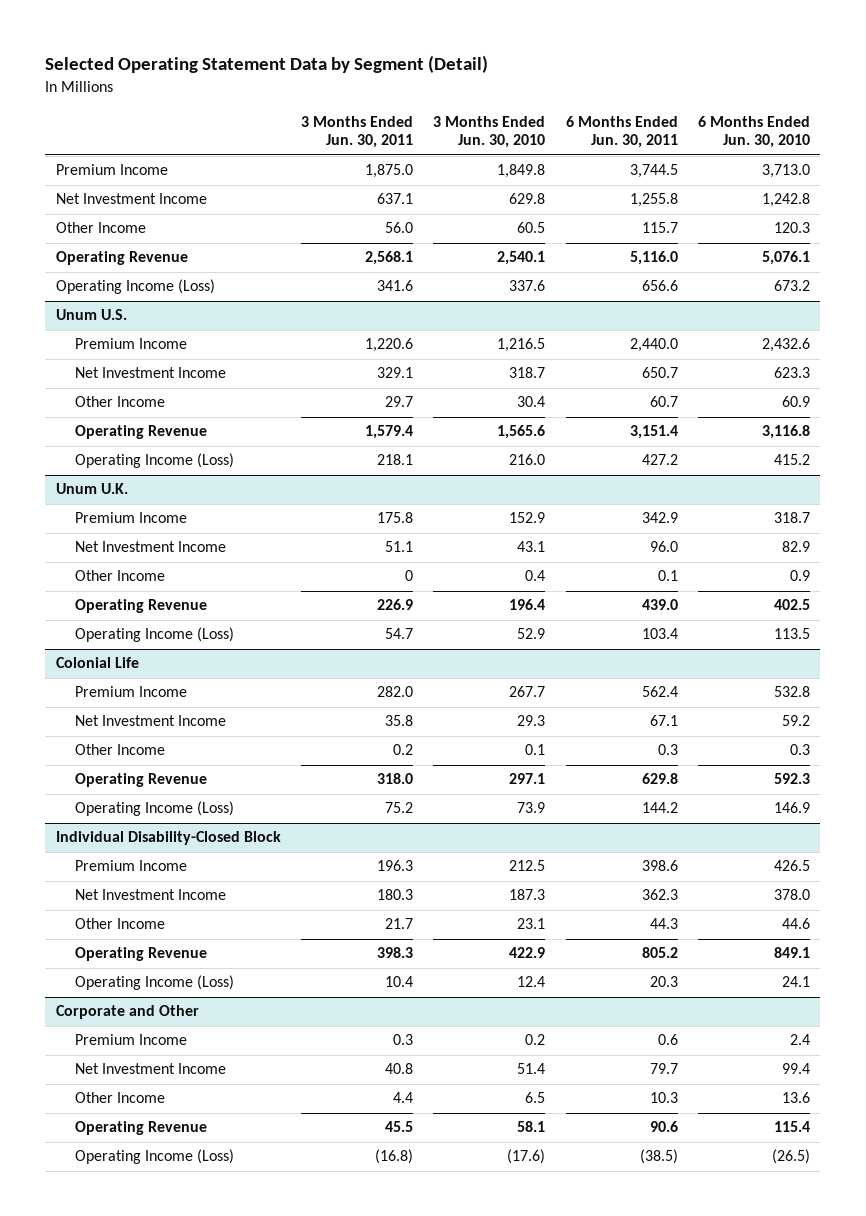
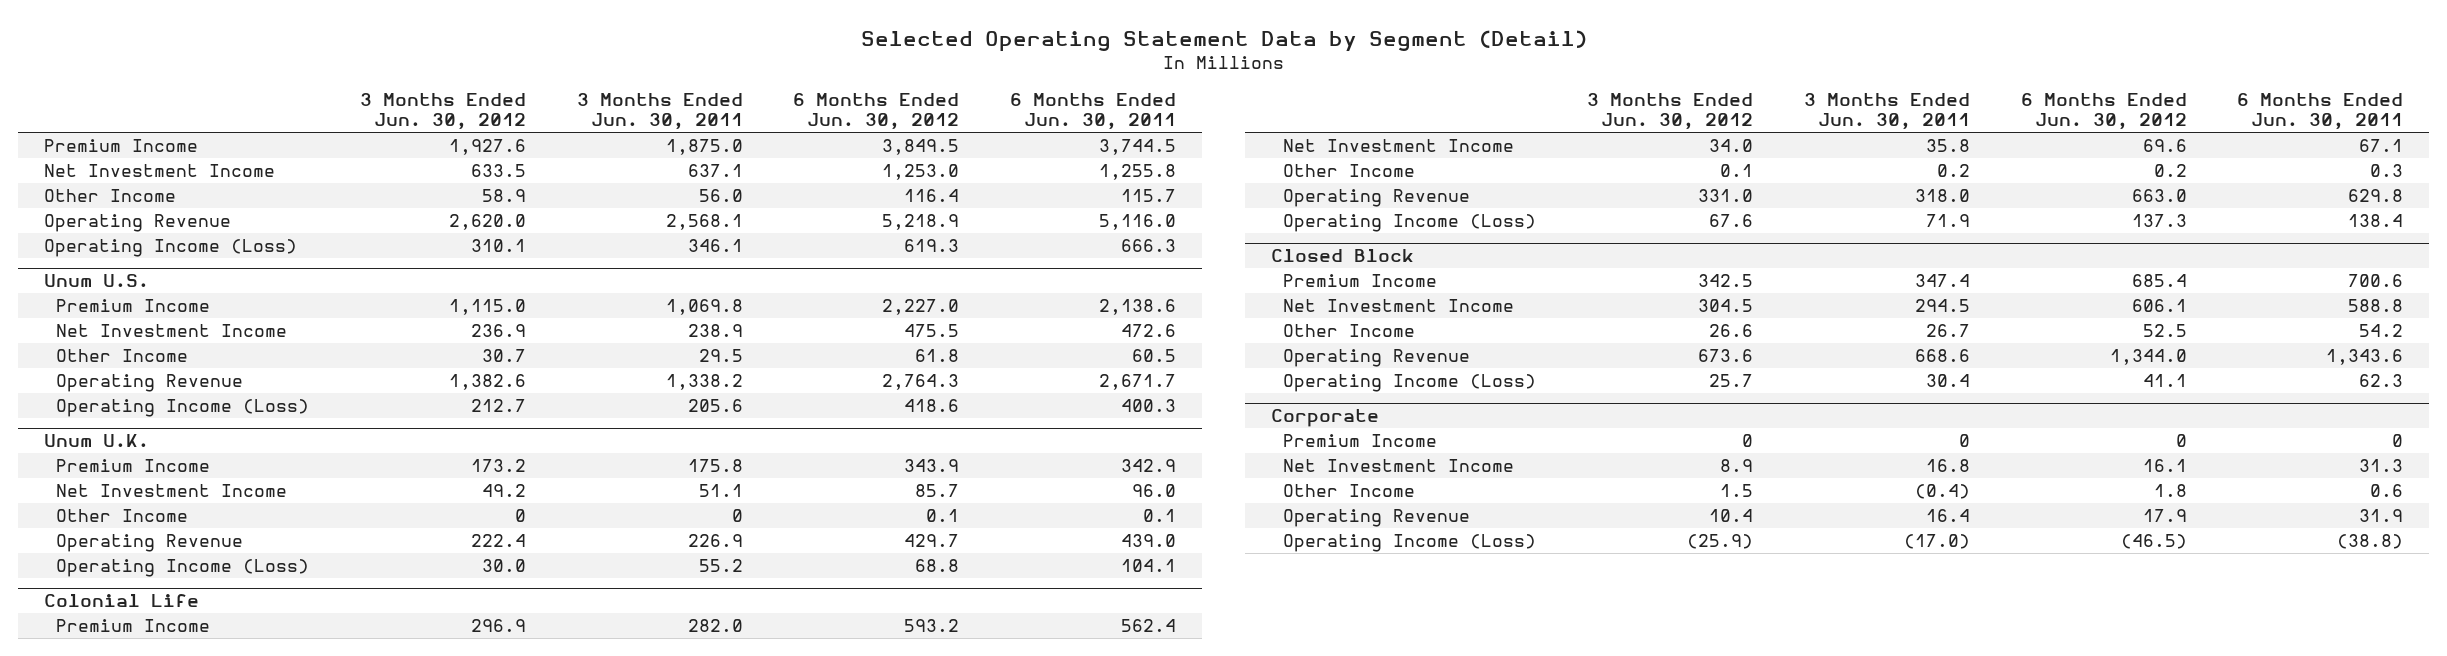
- | 3 Months Ended Jun. 30, 2011 | 3 Months Ended Jun. 30, 2010 | 6 Months Ended Jun. 30, 2011 | 6 Months Ended Jun. 30, 2010
+ | 3 Months Ended Jun. 30, 2012 | 3 Months Ended Jun. 30, 2011 | 6 Months Ended Jun. 30, 2012 | 6 Months Ended Jun. 30, 2011
- Operating Income (Loss) | 341.6 | 337.6 | 656.6 | 673.2
+ Operating Income (Loss) | 310.1 | 346.1 | 619.3 | 666.3
@ Unum U.S.
- Premium Income | 1,220.6 | 1,216.5 | 2,440.0 | 2,432.6
- Net Investment Income | 329.1 | 318.7 | 650.7 | 623.3
- Other Income | 29.7 | 30.4 | 60.7 | 60.9
- Operating Revenue | 1,579.4 | 1,565.6 | 3,151.4 | 3,116.8
- Operating Income (Loss) | 218.1 | 216.0 | 427.2 | 415.2
+ Premium Income | 1,115.0 | 1,069.8 | 2,227.0 | 2,138.6
+ Net Investment Income | 236.9 | 238.9 | 475.5 | 472.6
+ Other Income | 30.7 | 29.5 | 61.8 | 60.5
+ Operating Revenue | 1,382.6 | 1,338.2 | 2,764.3 | 2,671.7
+ Operating Income (Loss) | 212.7 | 205.6 | 418.6 | 400.3
@ Unum U.K.
- Operating Income (Loss) | 54.7 | 52.9 | 103.4 | 113.5
+ Operating Income (Loss) | 30.0 | 55.2 | 68.8 | 104.1
@ Colonial Life
- Operating Income (Loss) | 75.2 | 73.9 | 144.2 | 146.9
- Individual Disability-Closed Block
- Premium Income | 196.3 | 212.5 | 398.6 | 426.5
- Net Investment Income | 180.3 | 187.3 | 362.3 | 378.0
- Other Income | 21.7 | 23.1 | 44.3 | 44.6
- Operating Revenue | 398.3 | 422.9 | 805.2 | 849.1
- Operating Income (Loss) | 10.4 | 12.4 | 20.3 | 24.1
- Corporate and Other
- Premium Income | 0.3 | 0.2 | 0.6 | 2.4
- Net Investment Income | 40.8 | 51.4 | 79.7 | 99.4
- Other Income | 4.4 | 6.5 | 10.3 | 13.6
- Operating Revenue | 45.5 | 58.1 | 90.6 | 115.4
- Operating Income (Loss) | (16.8) | (17.6) | (38.5) | (26.5)
@ Colonial Life
+ Operating Income (Loss) | 67.6 | 71.9 | 137.3 | 138.4
+ Closed Block
+ Premium Income | 342.5 | 347.4 | 685.4 | 700.6
+ Net Investment Income | 304.5 | 294.5 | 606.1 | 588.8
+ Other Income | 26.6 | 26.7 | 52.5 | 54.2
+ Operating Revenue | 673.6 | 668.6 | 1,344.0 | 1,343.6
+ Operating Income (Loss) | 25.7 | 30.4 | 41.1 | 62.3
+ Corporate
+ Premium Income | 0 | 0 | 0 | 0
+ Net Investment Income | 8.9 | 16.8 | 16.1 | 31.3
+ Other Income | 1.5 | (0.4) | 1.8 | 0.6
+ Operating Revenue | 10.4 | 16.4 | 17.9 | 31.9
+ Operating Income (Loss) | (25.9) | (17.0) | (46.5) | (38.8)

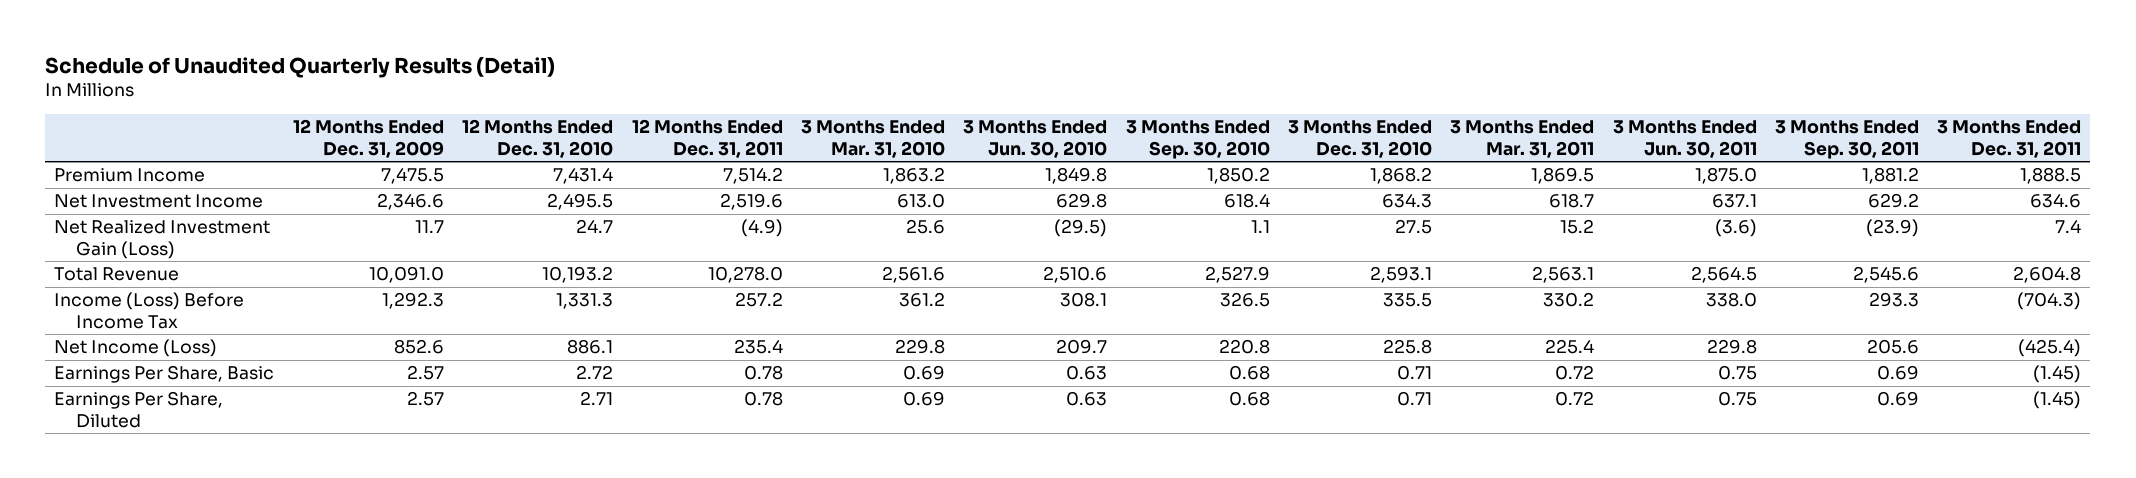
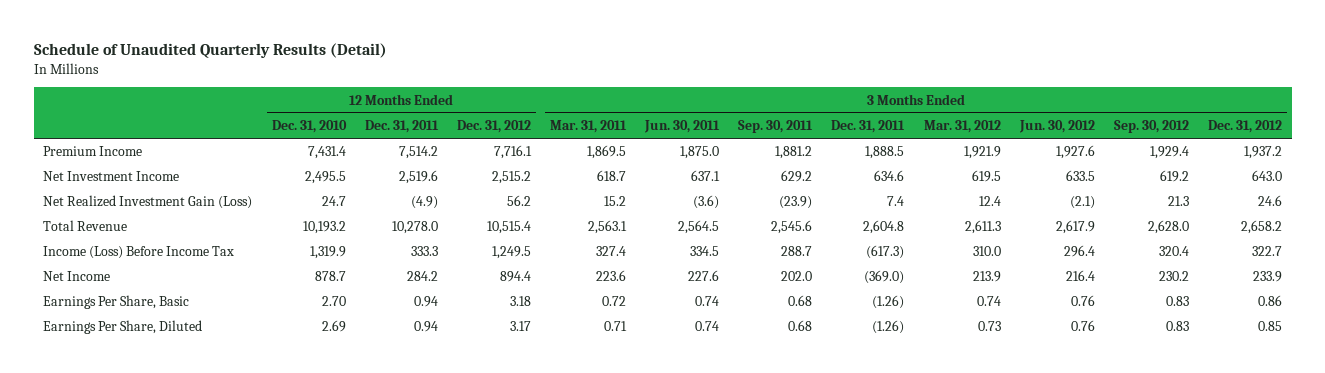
- | 12 Months Ended Dec. 31, 2009 | 12 Months Ended Dec. 31, 2010 | 12 Months Ended Dec. 31, 2011 | 3 Months Ended Mar. 31, 2010 | 3 Months Ended Jun. 30, 2010 | 3 Months Ended Sep. 30, 2010 | 3 Months Ended Dec. 31, 2010 | 3 Months Ended Mar. 31, 2011 | 3 Months Ended Jun. 30, 2011 | 3 Months Ended Sep. 30, 2011 | 3 Months Ended Dec. 31, 2011
+ | 12 Months Ended Dec. 31, 2010 | 12 Months Ended Dec. 31, 2011 | 12 Months Ended Dec. 31, 2012 | 3 Months Ended Mar. 31, 2011 | 3 Months Ended Jun. 30, 2011 | 3 Months Ended Sep. 30, 2011 | 3 Months Ended Dec. 31, 2011 | 3 Months Ended Mar. 31, 2012 | 3 Months Ended Jun. 30, 2012 | 3 Months Ended Sep. 30, 2012 | 3 Months Ended Dec. 31, 2012
- Income (Loss) Before Income Tax | 1,292.3 | 1,331.3 | 257.2 | 361.2 | 308.1 | 326.5 | 335.5 | 330.2 | 338.0 | 293.3 | (704.3)
- Net Income (Loss) | 852.6 | 886.1 | 235.4 | 229.8 | 209.7 | 220.8 | 225.8 | 225.4 | 229.8 | 205.6 | (425.4)
- Earnings Per Share, Basic | 2.57 | 2.72 | 0.78 | 0.69 | 0.63 | 0.68 | 0.71 | 0.72 | 0.75 | 0.69 | (1.45)
- Earnings Per Share, Diluted | 2.57 | 2.71 | 0.78 | 0.69 | 0.63 | 0.68 | 0.71 | 0.72 | 0.75 | 0.69 | (1.45)
+ Income (Loss) Before Income Tax | 1,319.9 | 333.3 | 1,249.5 | 327.4 | 334.5 | 288.7 | (617.3) | 310.0 | 296.4 | 320.4 | 322.7
+ Net Income | 878.7 | 284.2 | 894.4 | 223.6 | 227.6 | 202.0 | (369.0) | 213.9 | 216.4 | 230.2 | 233.9
+ Earnings Per Share, Basic | 2.70 | 0.94 | 3.18 | 0.72 | 0.74 | 0.68 | (1.26) | 0.74 | 0.76 | 0.83 | 0.86
+ Earnings Per Share, Diluted | 2.69 | 0.94 | 3.17 | 0.71 | 0.74 | 0.68 | (1.26) | 0.73 | 0.76 | 0.83 | 0.85

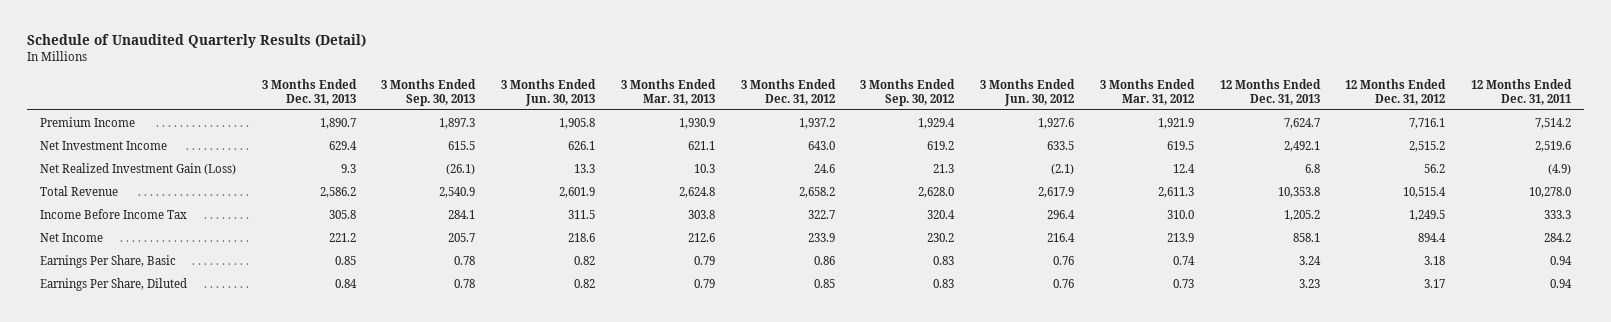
- | 12 Months Ended Dec. 31, 2010 | 12 Months Ended Dec. 31, 2011 | 12 Months Ended Dec. 31, 2012 | 3 Months Ended Mar. 31, 2011 | 3 Months Ended Jun. 30, 2011 | 3 Months Ended Sep. 30, 2011 | 3 Months Ended Dec. 31, 2011 | 3 Months Ended Mar. 31, 2012 | 3 Months Ended Jun. 30, 2012 | 3 Months Ended Sep. 30, 2012 | 3 Months Ended Dec. 31, 2012
+ | 3 Months Ended Dec. 31, 2013 | 3 Months Ended Sep. 30, 2013 | 3 Months Ended Jun. 30, 2013 | 3 Months Ended Mar. 31, 2013 | 3 Months Ended Dec. 31, 2012 | 3 Months Ended Sep. 30, 2012 | 3 Months Ended Jun. 30, 2012 | 3 Months Ended Mar. 31, 2012 | 12 Months Ended Dec. 31, 2013 | 12 Months Ended Dec. 31, 2012 | 12 Months Ended Dec. 31, 2011
- Income (Loss) Before Income Tax | 1,319.9 | 333.3 | 1,249.5 | 327.4 | 334.5 | 288.7 | (617.3) | 310.0 | 296.4 | 320.4 | 322.7
+ Income Before Income Tax | 305.8 | 284.1 | 311.5 | 303.8 | 322.7 | 320.4 | 296.4 | 310.0 | 1,205.2 | 1,249.5 | 333.3

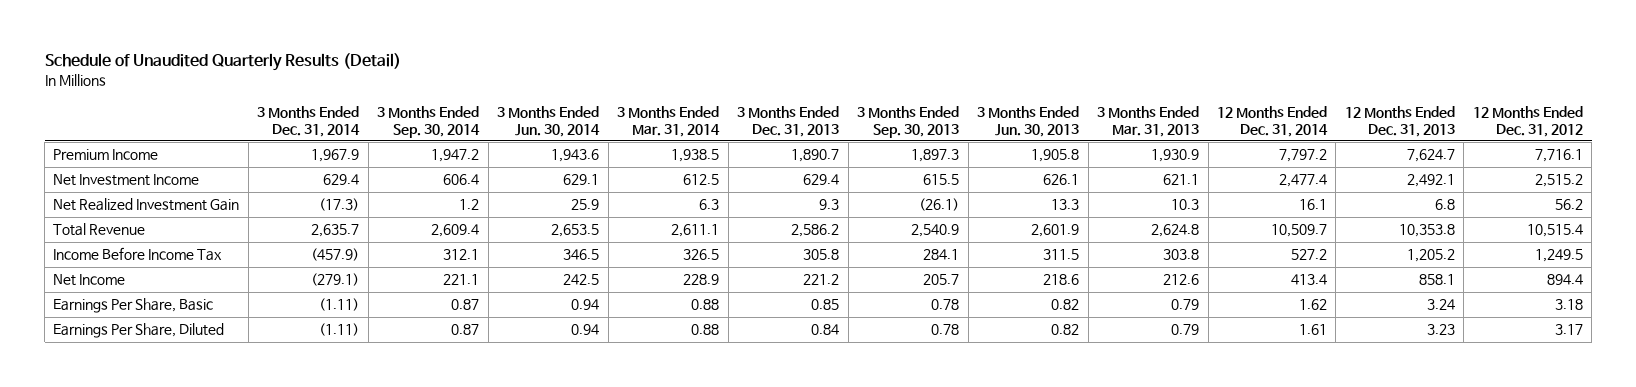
- | 3 Months Ended Dec. 31, 2013 | 3 Months Ended Sep. 30, 2013 | 3 Months Ended Jun. 30, 2013 | 3 Months Ended Mar. 31, 2013 | 3 Months Ended Dec. 31, 2012 | 3 Months Ended Sep. 30, 2012 | 3 Months Ended Jun. 30, 2012 | 3 Months Ended Mar. 31, 2012 | 12 Months Ended Dec. 31, 2013 | 12 Months Ended Dec. 31, 2012 | 12 Months Ended Dec. 31, 2011
+ | 3 Months Ended Dec. 31, 2014 | 3 Months Ended Sep. 30, 2014 | 3 Months Ended Jun. 30, 2014 | 3 Months Ended Mar. 31, 2014 | 3 Months Ended Dec. 31, 2013 | 3 Months Ended Sep. 30, 2013 | 3 Months Ended Jun. 30, 2013 | 3 Months Ended Mar. 31, 2013 | 12 Months Ended Dec. 31, 2014 | 12 Months Ended Dec. 31, 2013 | 12 Months Ended Dec. 31, 2012
- Net Realized Investment Gain (Loss) | 9.3 | (26.1) | 13.3 | 10.3 | 24.6 | 21.3 | (2.1) | 12.4 | 6.8 | 56.2 | (4.9)
+ Net Realized Investment Gain | (17.3) | 1.2 | 25.9 | 6.3 | 9.3 | (26.1) | 13.3 | 10.3 | 16.1 | 6.8 | 56.2

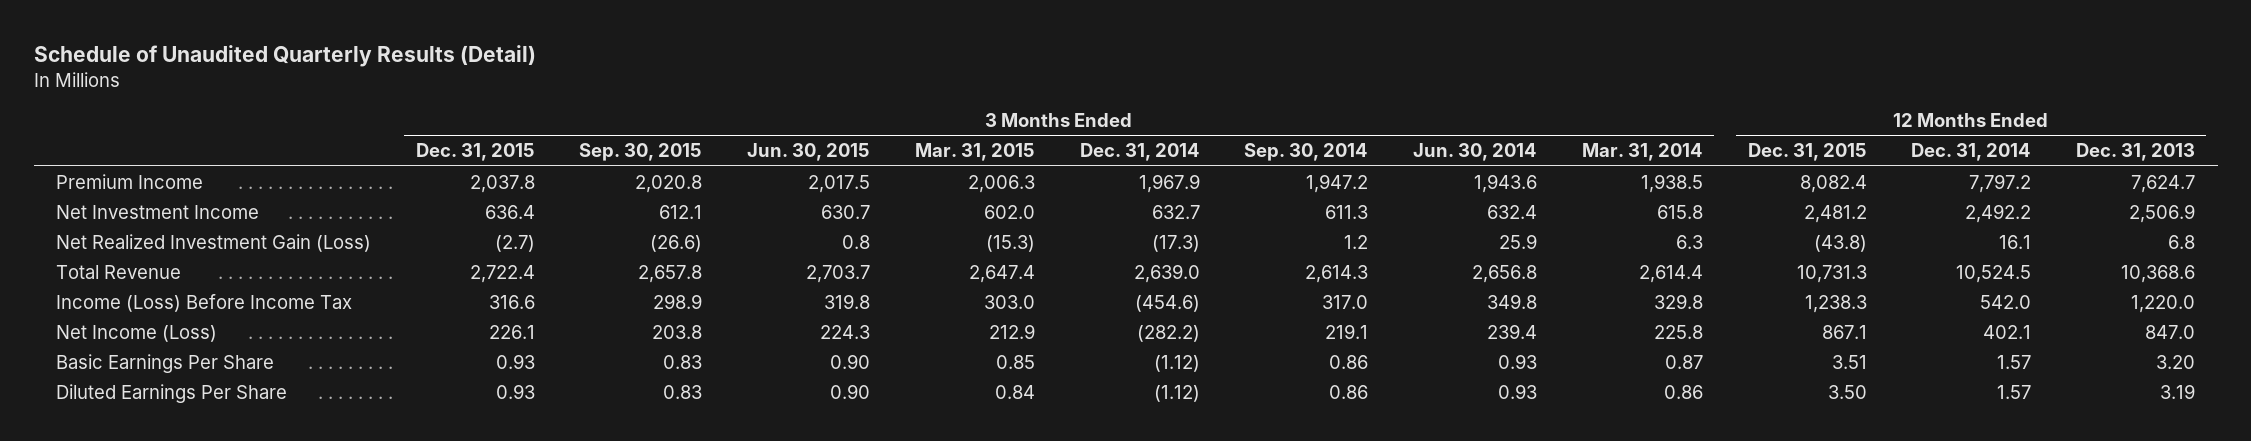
- | 3 Months Ended Dec. 31, 2014 | 3 Months Ended Sep. 30, 2014 | 3 Months Ended Jun. 30, 2014 | 3 Months Ended Mar. 31, 2014 | 3 Months Ended Dec. 31, 2013 | 3 Months Ended Sep. 30, 2013 | 3 Months Ended Jun. 30, 2013 | 3 Months Ended Mar. 31, 2013 | 12 Months Ended Dec. 31, 2014 | 12 Months Ended Dec. 31, 2013 | 12 Months Ended Dec. 31, 2012
+ | 3 Months Ended Dec. 31, 2015 | 3 Months Ended Sep. 30, 2015 | 3 Months Ended Jun. 30, 2015 | 3 Months Ended Mar. 31, 2015 | 3 Months Ended Dec. 31, 2014 | 3 Months Ended Sep. 30, 2014 | 3 Months Ended Jun. 30, 2014 | 3 Months Ended Mar. 31, 2014 | 12 Months Ended Dec. 31, 2015 | 12 Months Ended Dec. 31, 2014 | 12 Months Ended Dec. 31, 2013
- Net Investment Income | 629.4 | 606.4 | 629.1 | 612.5 | 629.4 | 615.5 | 626.1 | 621.1 | 2,477.4 | 2,492.1 | 2,515.2
- Net Realized Investment Gain | (17.3) | 1.2 | 25.9 | 6.3 | 9.3 | (26.1) | 13.3 | 10.3 | 16.1 | 6.8 | 56.2
- Total Revenue | 2,635.7 | 2,609.4 | 2,653.5 | 2,611.1 | 2,586.2 | 2,540.9 | 2,601.9 | 2,624.8 | 10,509.7 | 10,353.8 | 10,515.4
- Income Before Income Tax | (457.9) | 312.1 | 346.5 | 326.5 | 305.8 | 284.1 | 311.5 | 303.8 | 527.2 | 1,205.2 | 1,249.5
- Net Income | (279.1) | 221.1 | 242.5 | 228.9 | 221.2 | 205.7 | 218.6 | 212.6 | 413.4 | 858.1 | 894.4
- Earnings Per Share, Basic | (1.11) | 0.87 | 0.94 | 0.88 | 0.85 | 0.78 | 0.82 | 0.79 | 1.62 | 3.24 | 3.18
- Earnings Per Share, Diluted | (1.11) | 0.87 | 0.94 | 0.88 | 0.84 | 0.78 | 0.82 | 0.79 | 1.61 | 3.23 | 3.17
+ Net Investment Income | 636.4 | 612.1 | 630.7 | 602.0 | 632.7 | 611.3 | 632.4 | 615.8 | 2,481.2 | 2,492.2 | 2,506.9
+ Net Realized Investment Gain (Loss) | (2.7) | (26.6) | 0.8 | (15.3) | (17.3) | 1.2 | 25.9 | 6.3 | (43.8) | 16.1 | 6.8
+ Total Revenue | 2,722.4 | 2,657.8 | 2,703.7 | 2,647.4 | 2,639.0 | 2,614.3 | 2,656.8 | 2,614.4 | 10,731.3 | 10,524.5 | 10,368.6
+ Income (Loss) Before Income Tax | 316.6 | 298.9 | 319.8 | 303.0 | (454.6) | 317.0 | 349.8 | 329.8 | 1,238.3 | 542.0 | 1,220.0
+ Net Income (Loss) | 226.1 | 203.8 | 224.3 | 212.9 | (282.2) | 219.1 | 239.4 | 225.8 | 867.1 | 402.1 | 847.0
+ Basic Earnings Per Share | 0.93 | 0.83 | 0.90 | 0.85 | (1.12) | 0.86 | 0.93 | 0.87 | 3.51 | 1.57 | 3.20
+ Diluted Earnings Per Share | 0.93 | 0.83 | 0.90 | 0.84 | (1.12) | 0.86 | 0.93 | 0.86 | 3.50 | 1.57 | 3.19

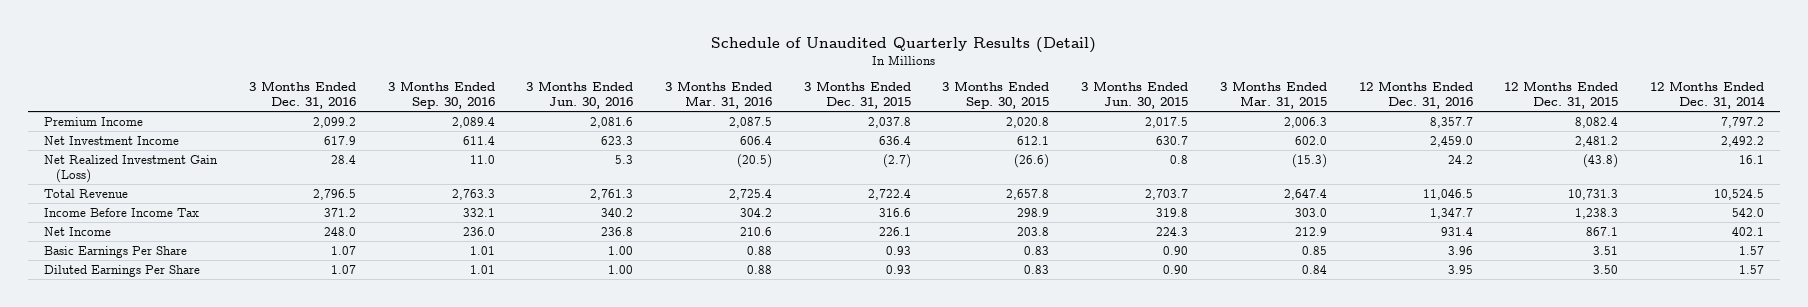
- | 3 Months Ended Dec. 31, 2015 | 3 Months Ended Sep. 30, 2015 | 3 Months Ended Jun. 30, 2015 | 3 Months Ended Mar. 31, 2015 | 3 Months Ended Dec. 31, 2014 | 3 Months Ended Sep. 30, 2014 | 3 Months Ended Jun. 30, 2014 | 3 Months Ended Mar. 31, 2014 | 12 Months Ended Dec. 31, 2015 | 12 Months Ended Dec. 31, 2014 | 12 Months Ended Dec. 31, 2013
+ | 3 Months Ended Dec. 31, 2016 | 3 Months Ended Sep. 30, 2016 | 3 Months Ended Jun. 30, 2016 | 3 Months Ended Mar. 31, 2016 | 3 Months Ended Dec. 31, 2015 | 3 Months Ended Sep. 30, 2015 | 3 Months Ended Jun. 30, 2015 | 3 Months Ended Mar. 31, 2015 | 12 Months Ended Dec. 31, 2016 | 12 Months Ended Dec. 31, 2015 | 12 Months Ended Dec. 31, 2014
- Income (Loss) Before Income Tax | 316.6 | 298.9 | 319.8 | 303.0 | (454.6) | 317.0 | 349.8 | 329.8 | 1,238.3 | 542.0 | 1,220.0
- Net Income (Loss) | 226.1 | 203.8 | 224.3 | 212.9 | (282.2) | 219.1 | 239.4 | 225.8 | 867.1 | 402.1 | 847.0
+ Income Before Income Tax | 371.2 | 332.1 | 340.2 | 304.2 | 316.6 | 298.9 | 319.8 | 303.0 | 1,347.7 | 1,238.3 | 542.0
+ Net Income | 248.0 | 236.0 | 236.8 | 210.6 | 226.1 | 203.8 | 224.3 | 212.9 | 931.4 | 867.1 | 402.1

